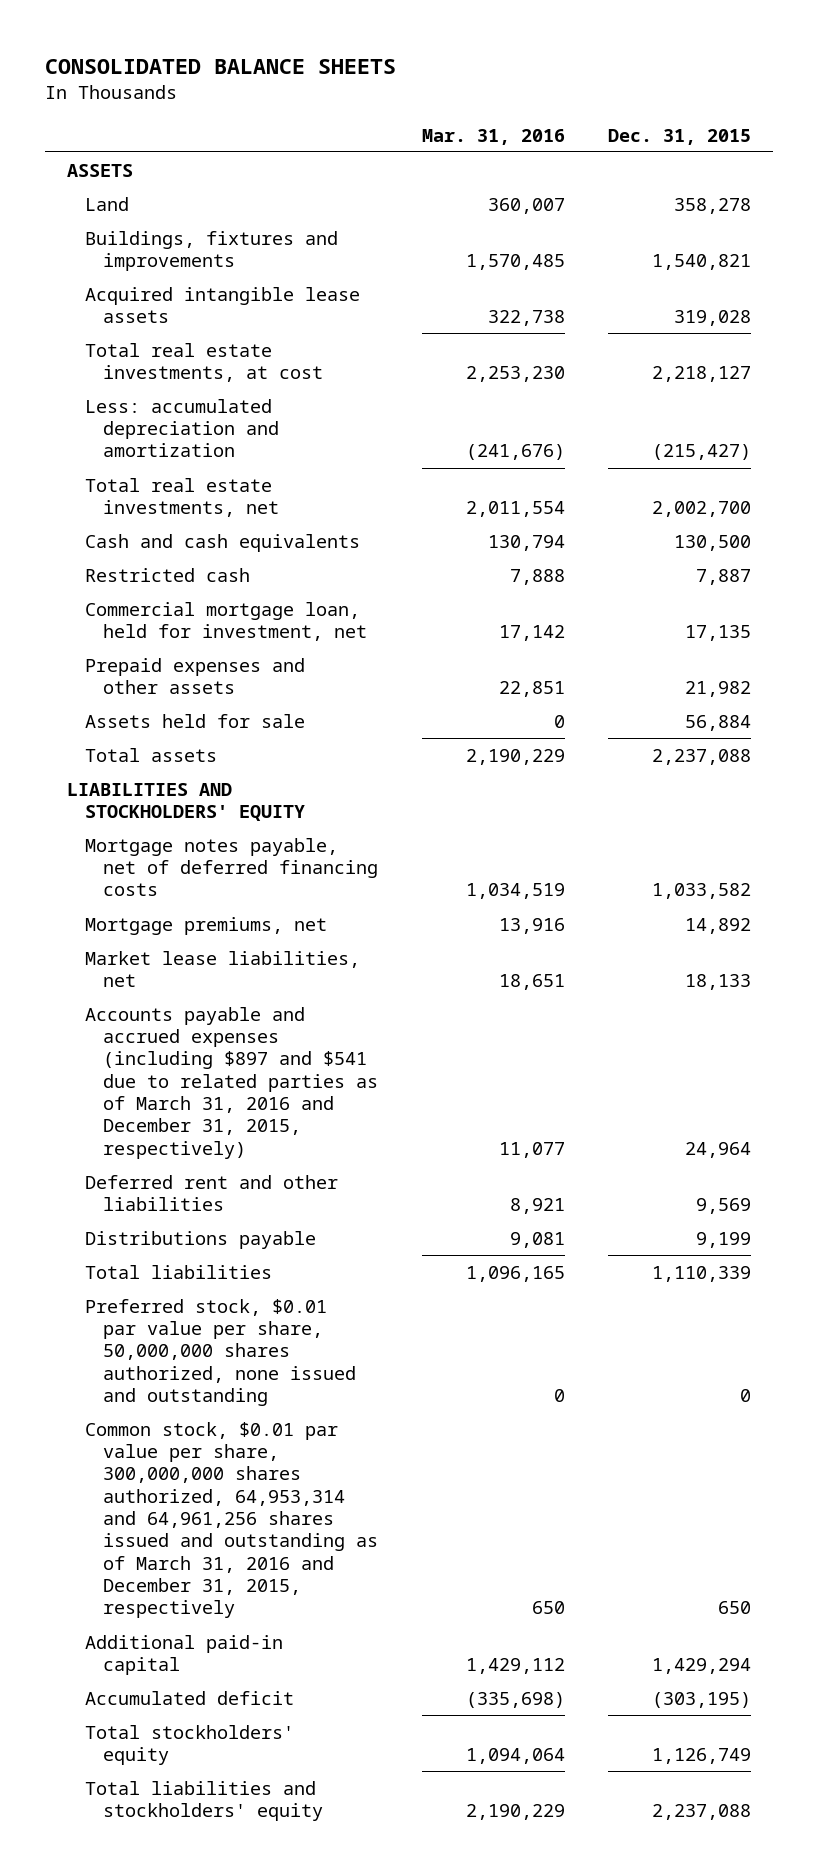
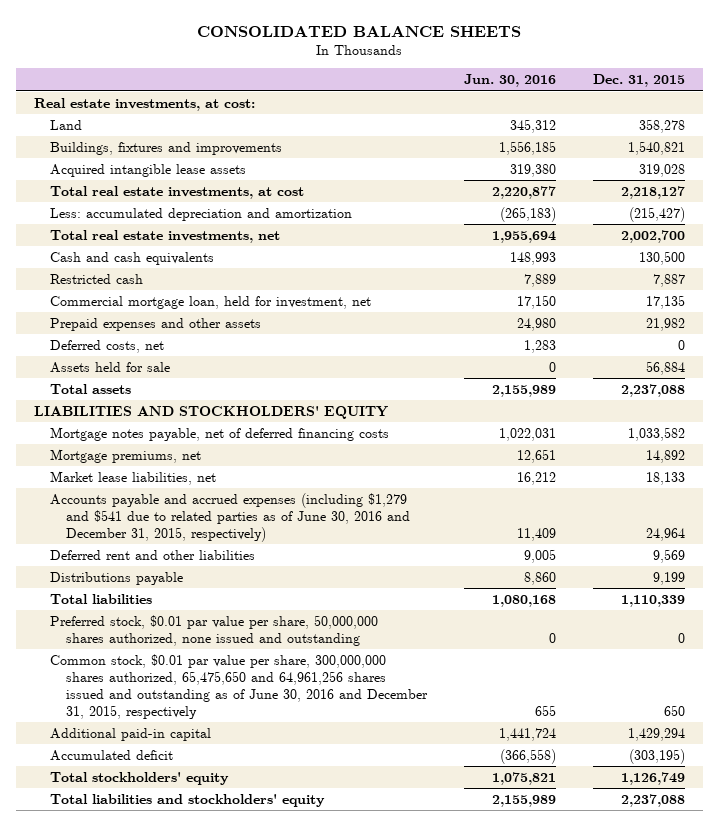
- | Mar. 31, 2016 | Dec. 31, 2015
+ | Jun. 30, 2016 | Dec. 31, 2015
- ASSETS
+ Real estate investments, at cost:
+ Deferred costs, net | 1,283 | 0
- Accounts payable and accrued expenses (including $897 and $541 due to related parties as of March 31, 2016 and December 31, 2015, respectively) | 11,077 | 24,964
+ Accounts payable and accrued expenses (including $1,279 and $541 due to related parties as of June 30, 2016 and December 31, 2015, respectively) | 11,409 | 24,964
- Common stock, $0.01 par value per share, 300,000,000 shares authorized, 64,953,314 and 64,961,256 shares issued and outstanding as of March 31, 2016 and December 31, 2015, respectively | 650 | 650
+ Common stock, $0.01 par value per share, 300,000,000 shares authorized, 65,475,650 and 64,961,256 shares issued and outstanding as of June 30, 2016 and December 31, 2015, respectively | 655 | 650

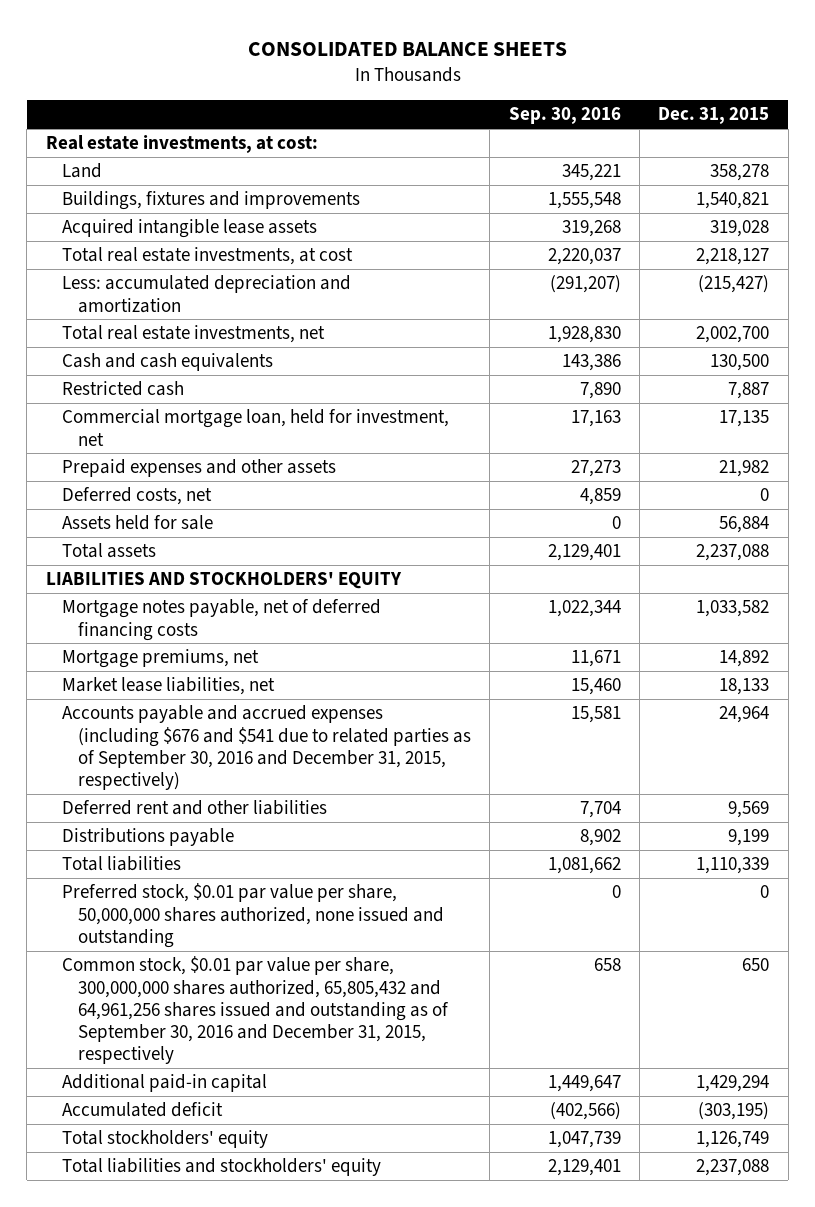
- | Jun. 30, 2016 | Dec. 31, 2015
+ | Sep. 30, 2016 | Dec. 31, 2015
- Accounts payable and accrued expenses (including $1,279 and $541 due to related parties as of June 30, 2016 and December 31, 2015, respectively) | 11,409 | 24,964
+ Accounts payable and accrued expenses (including $676 and $541 due to related parties as of September 30, 2016 and December 31, 2015, respectively) | 15,581 | 24,964
- Common stock, $0.01 par value per share, 300,000,000 shares authorized, 65,475,650 and 64,961,256 shares issued and outstanding as of June 30, 2016 and December 31, 2015, respectively | 655 | 650
+ Common stock, $0.01 par value per share, 300,000,000 shares authorized, 65,805,432 and 64,961,256 shares issued and outstanding as of September 30, 2016 and December 31, 2015, respectively | 658 | 650

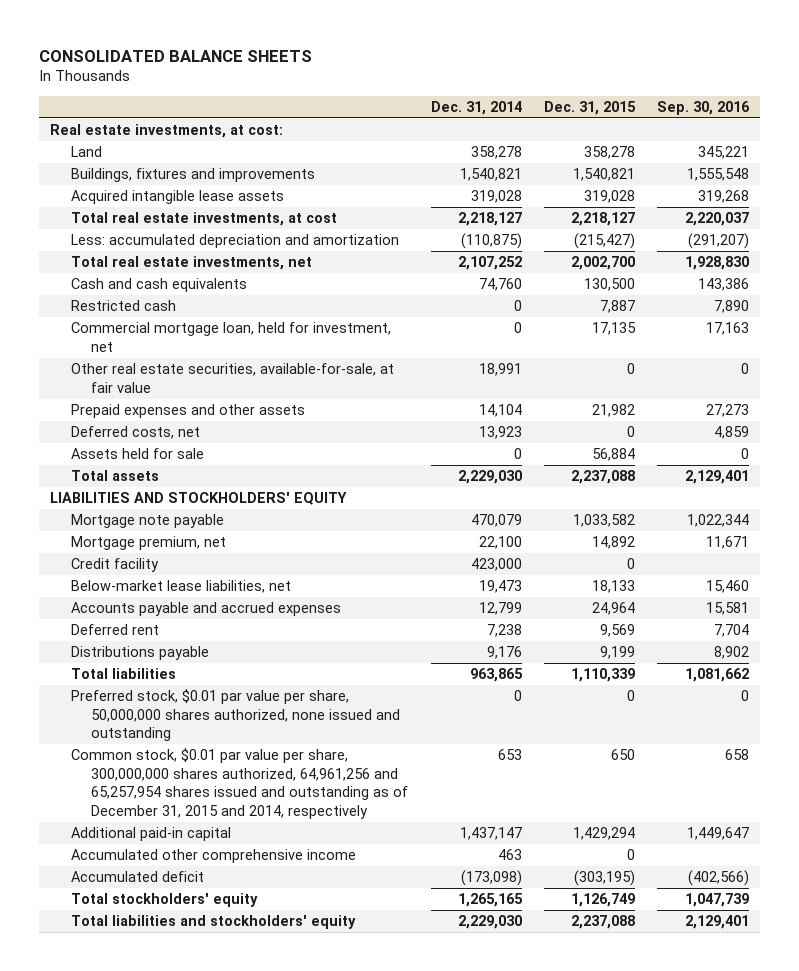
- | Sep. 30, 2016 | Dec. 31, 2015
+ | Dec. 31, 2014 | Dec. 31, 2015 | Sep. 30, 2016
+ Other real estate securities, available-for-sale, at fair value | 18,991 | 0 | 0
- Mortgage notes payable, net of deferred financing costs | 1,022,344 | 1,033,582
- Mortgage premiums, net | 11,671 | 14,892
- Market lease liabilities, net | 15,460 | 18,133
- Accounts payable and accrued expenses (including $676 and $541 due to related parties as of September 30, 2016 and December 31, 2015, respectively) | 15,581 | 24,964
- Deferred rent and other liabilities | 7,704 | 9,569
+ Mortgage note payable | 470,079 | 1,033,582 | 1,022,344
+ Mortgage premium, net | 22,100 | 14,892 | 11,671
+ Credit facility | 423,000 | 0 |
+ Below-market lease liabilities, net | 19,473 | 18,133 | 15,460
+ Accounts payable and accrued expenses | 12,799 | 24,964 | 15,581
+ Deferred rent | 7,238 | 9,569 | 7,704
- Common stock, $0.01 par value per share, 300,000,000 shares authorized, 65,805,432 and 64,961,256 shares issued and outstanding as of September 30, 2016 and December 31, 2015, respectively | 658 | 650
+ Common stock, $0.01 par value per share, 300,000,000 shares authorized, 64,961,256 and 65,257,954 shares issued and outstanding as of December 31, 2015 and 2014, respectively | 653 | 650 | 658
+ Accumulated other comprehensive income | 463 | 0 |

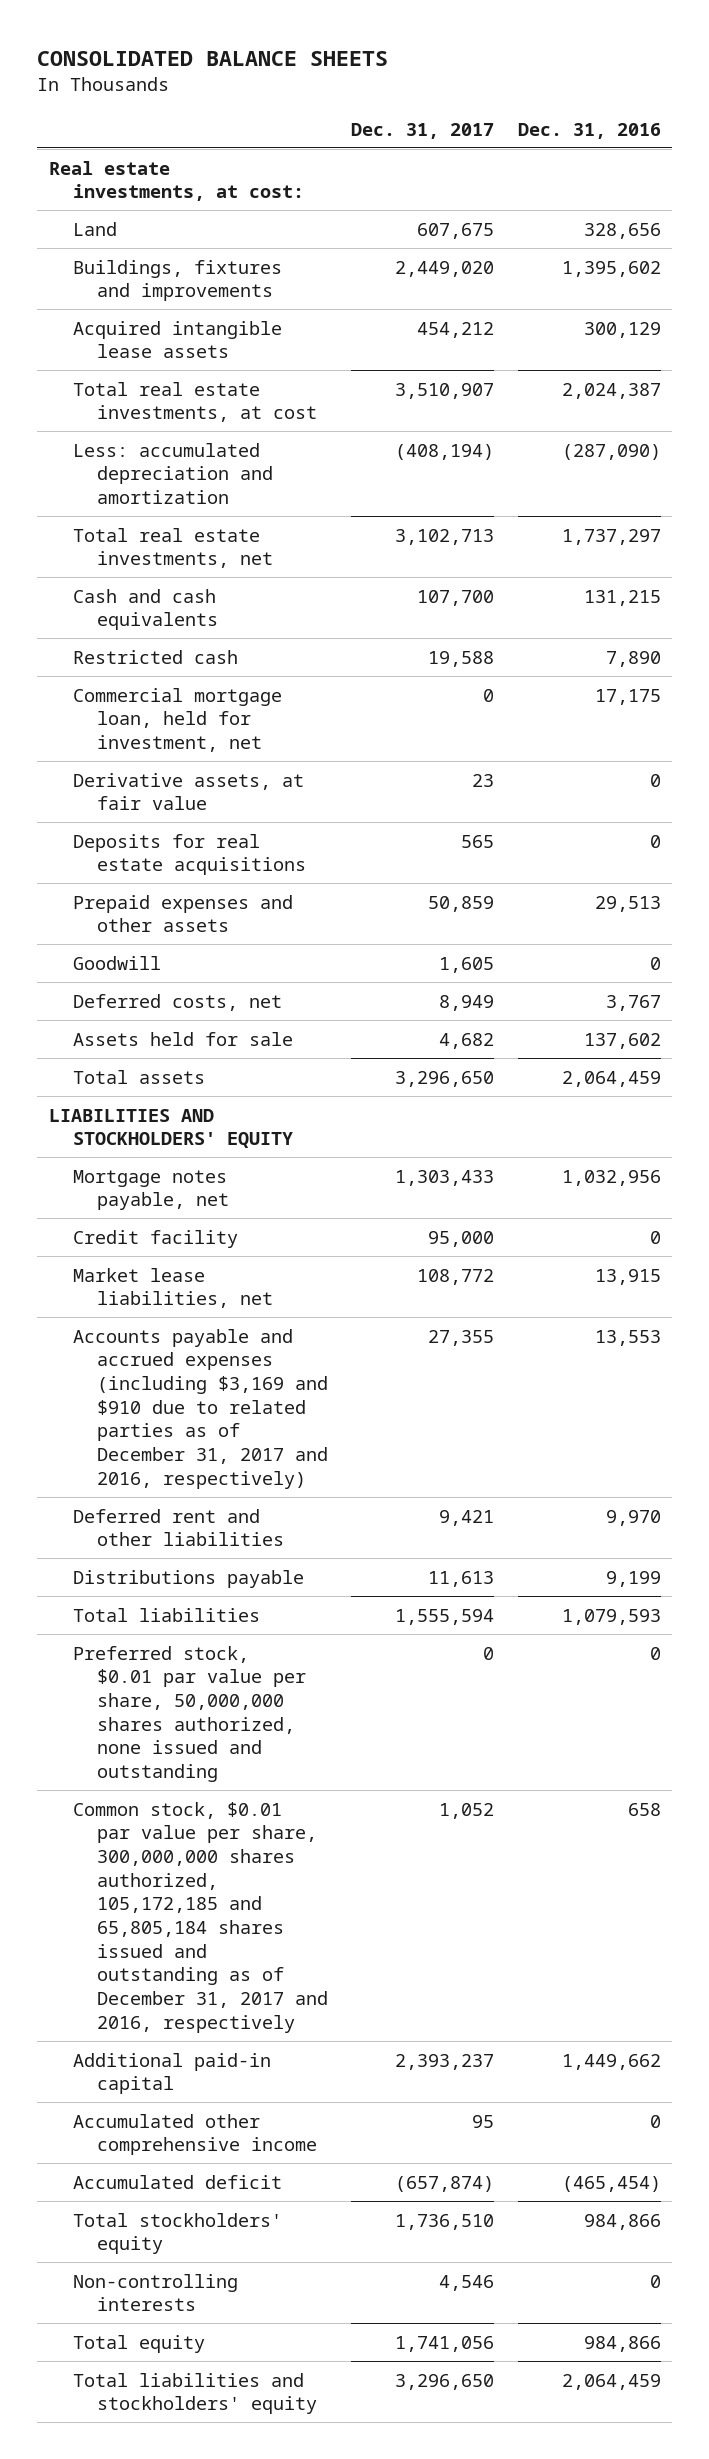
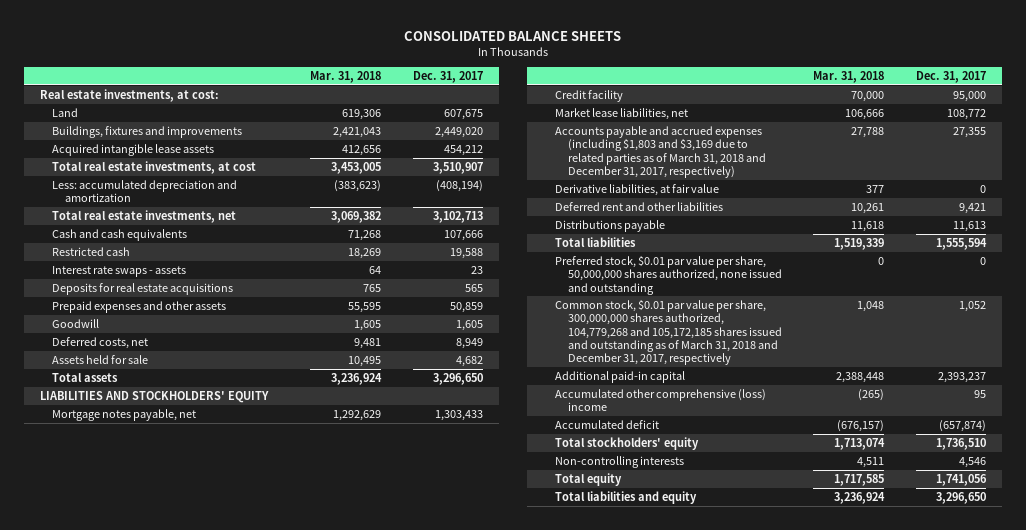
- | Dec. 31, 2017 | Dec. 31, 2016
+ | Mar. 31, 2018 | Dec. 31, 2017
- Cash and cash equivalents | 107,700 | 131,215
+ Cash and cash equivalents | 71,268 | 107,666
- Commercial mortgage loan, held for investment, net | 0 | 17,175
- Derivative assets, at fair value | 23 | 0
+ Interest rate swaps - assets | 64 | 23
- Accounts payable and accrued expenses (including $3,169 and $910 due to related parties as of December 31, 2017 and 2016, respectively) | 27,355 | 13,553
+ Accounts payable and accrued expenses (including $1,803 and $3,169 due to related parties as of March 31, 2018 and December 31, 2017, respectively) | 27,788 | 27,355
+ Derivative liabilities, at fair value | 377 | 0
- Common stock, $0.01 par value per share, 300,000,000 shares authorized, 105,172,185 and 65,805,184 shares issued and outstanding as of December 31, 2017 and 2016, respectively | 1,052 | 658
+ Common stock, $0.01 par value per share, 300,000,000 shares authorized, 104,779,268 and 105,172,185 shares issued and outstanding as of March 31, 2018 and December 31, 2017, respectively | 1,048 | 1,052
- Accumulated other comprehensive income | 95 | 0
+ Accumulated other comprehensive (loss) income | (265) | 95
- Total liabilities and stockholders' equity | 3,296,650 | 2,064,459
+ Total liabilities and equity | 3,236,924 | 3,296,650

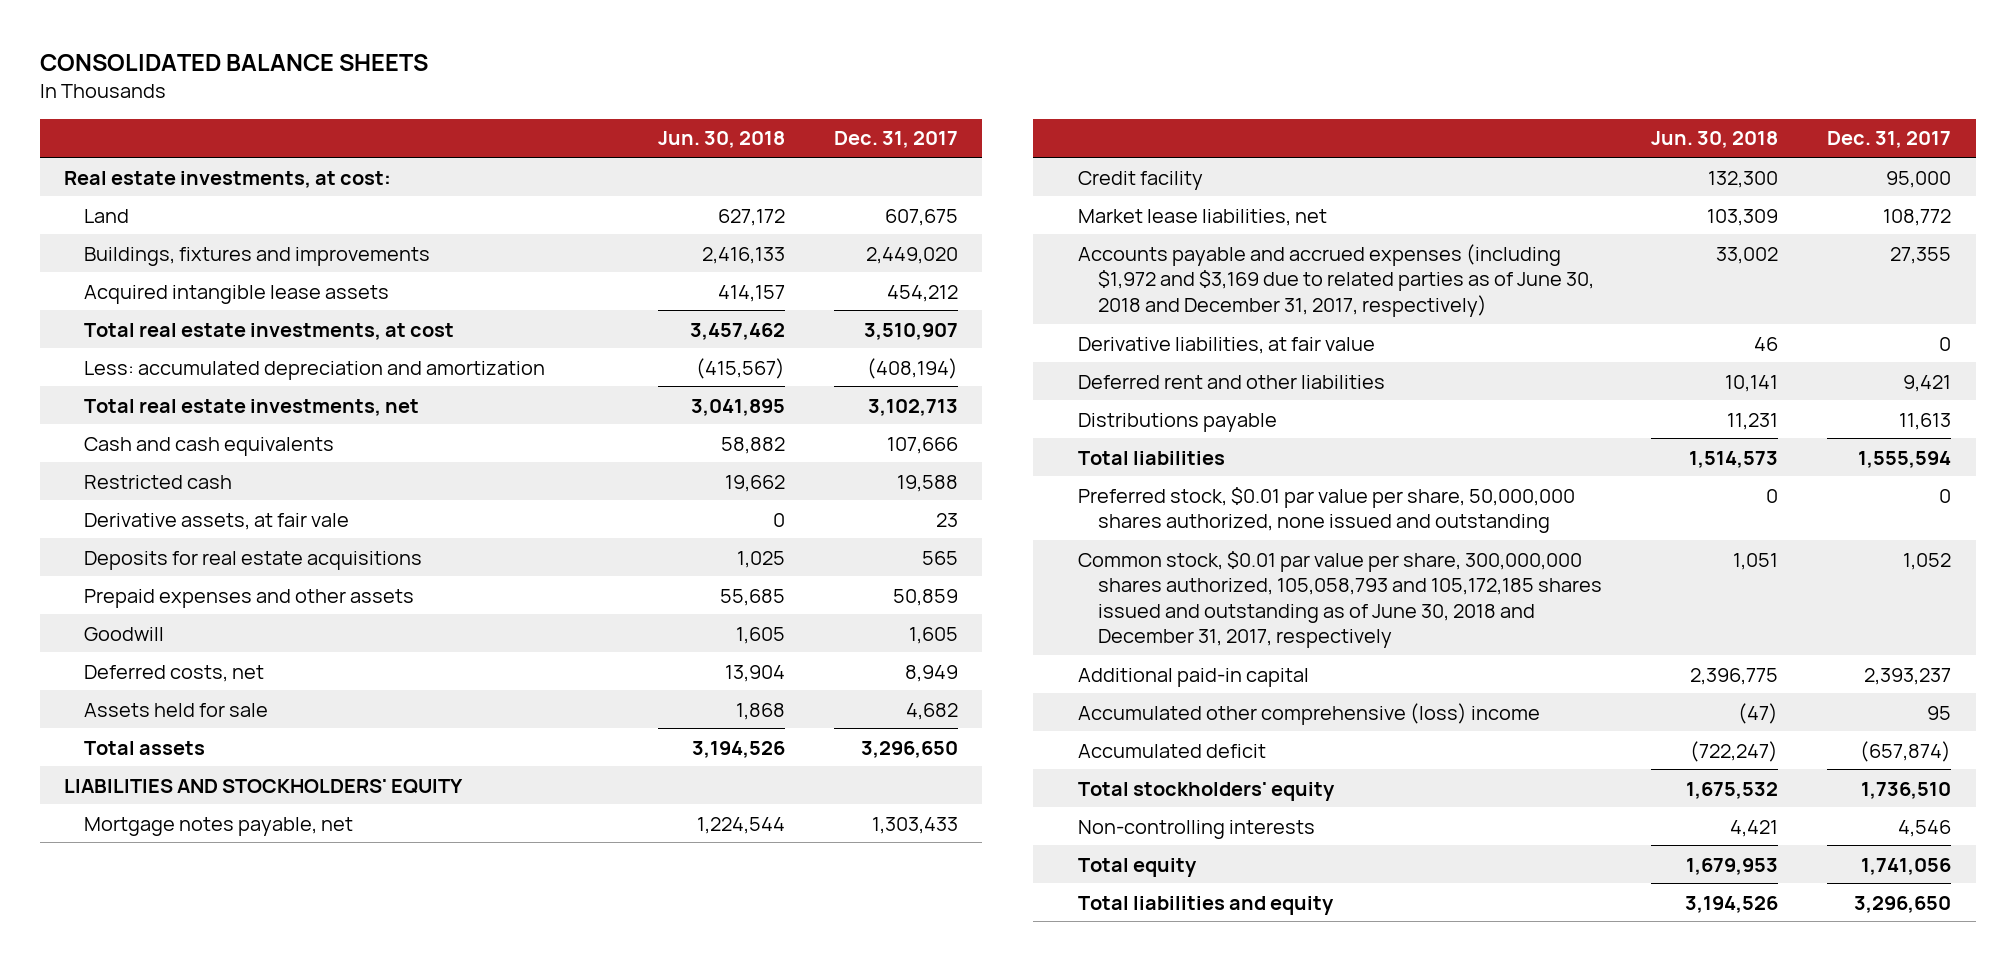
- | Mar. 31, 2018 | Dec. 31, 2017
+ | Jun. 30, 2018 | Dec. 31, 2017
- Interest rate swaps - assets | 64 | 23
+ Derivative assets, at fair vale | 0 | 23
- Accounts payable and accrued expenses (including $1,803 and $3,169 due to related parties as of March 31, 2018 and December 31, 2017, respectively) | 27,788 | 27,355
+ Accounts payable and accrued expenses (including $1,972 and $3,169 due to related parties as of June 30, 2018 and December 31, 2017, respectively) | 33,002 | 27,355
- Common stock, $0.01 par value per share, 300,000,000 shares authorized, 104,779,268 and 105,172,185 shares issued and outstanding as of March 31, 2018 and December 31, 2017, respectively | 1,048 | 1,052
+ Common stock, $0.01 par value per share, 300,000,000 shares authorized, 105,058,793 and 105,172,185 shares issued and outstanding as of June 30, 2018 and December 31, 2017, respectively | 1,051 | 1,052

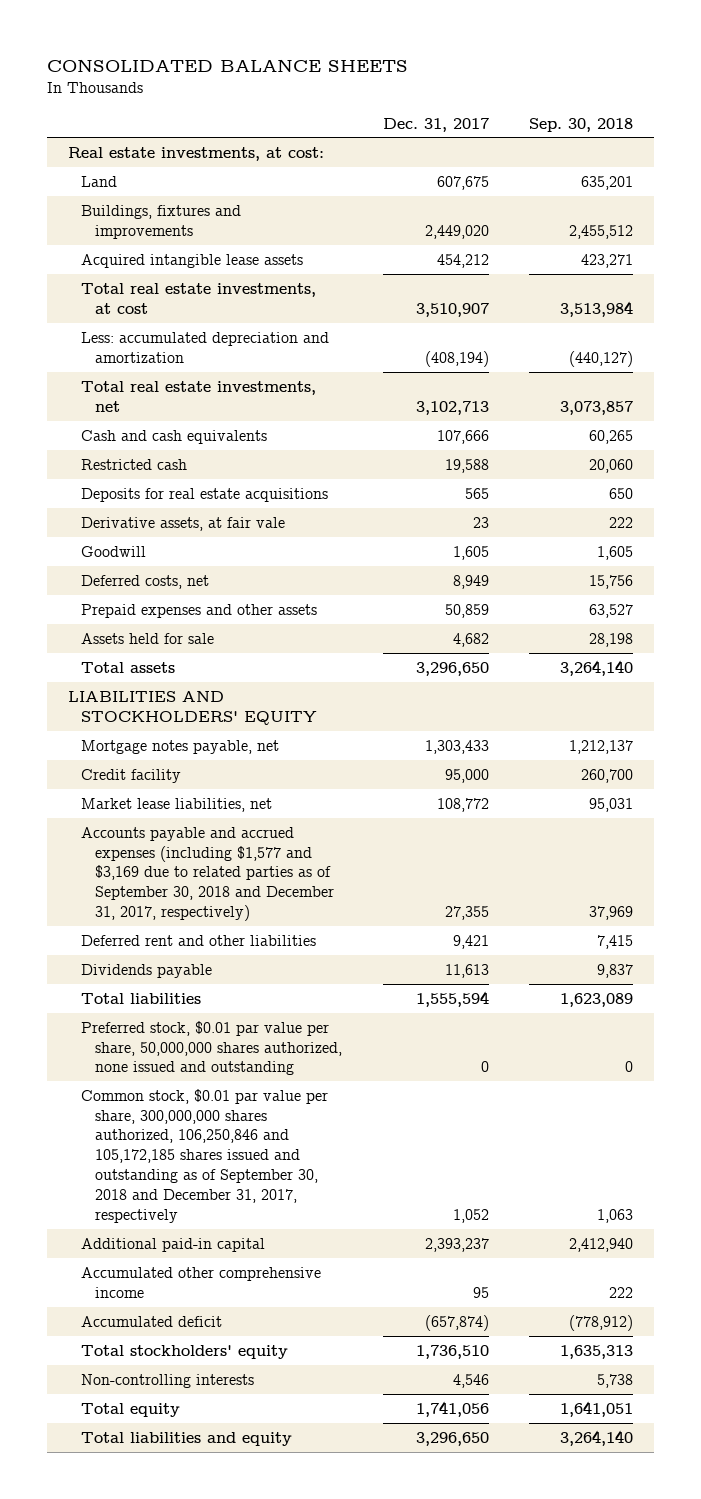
- | Jun. 30, 2018 | Dec. 31, 2017
+ | Dec. 31, 2017 | Sep. 30, 2018
moved down: Derivative assets, at fair vale | 23 | 222
moved down: Prepaid expenses and other assets | 50,859 | 63,527
- Accounts payable and accrued expenses (including $1,972 and $3,169 due to related parties as of June 30, 2018 and December 31, 2017, respectively) | 33,002 | 27,355
- Derivative liabilities, at fair value | 46 | 0
+ Accounts payable and accrued expenses (including $1,577 and $3,169 due to related parties as of September 30, 2018 and December 31, 2017, respectively) | 27,355 | 37,969
- Distributions payable | 11,231 | 11,613
+ Dividends payable | 11,613 | 9,837
- Common stock, $0.01 par value per share, 300,000,000 shares authorized, 105,058,793 and 105,172,185 shares issued and outstanding as of June 30, 2018 and December 31, 2017, respectively | 1,051 | 1,052
+ Common stock, $0.01 par value per share, 300,000,000 shares authorized, 106,250,846 and 105,172,185 shares issued and outstanding as of September 30, 2018 and December 31, 2017, respectively | 1,052 | 1,063
- Accumulated other comprehensive (loss) income | (47) | 95
+ Accumulated other comprehensive income | 95 | 222

